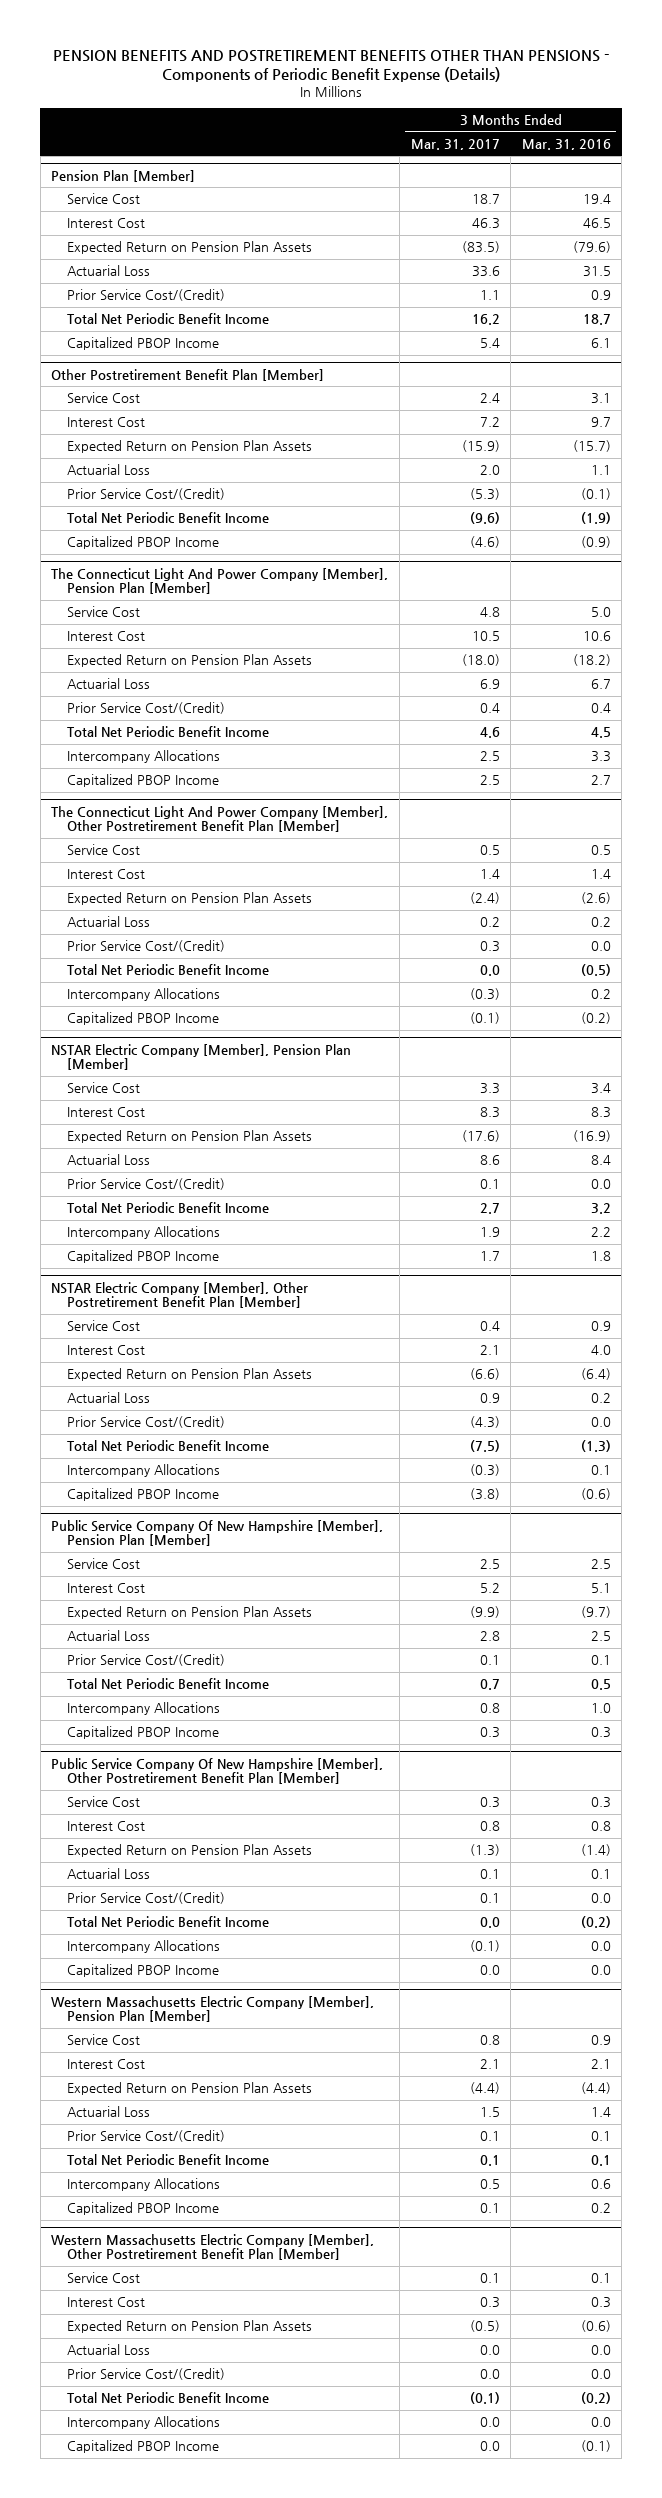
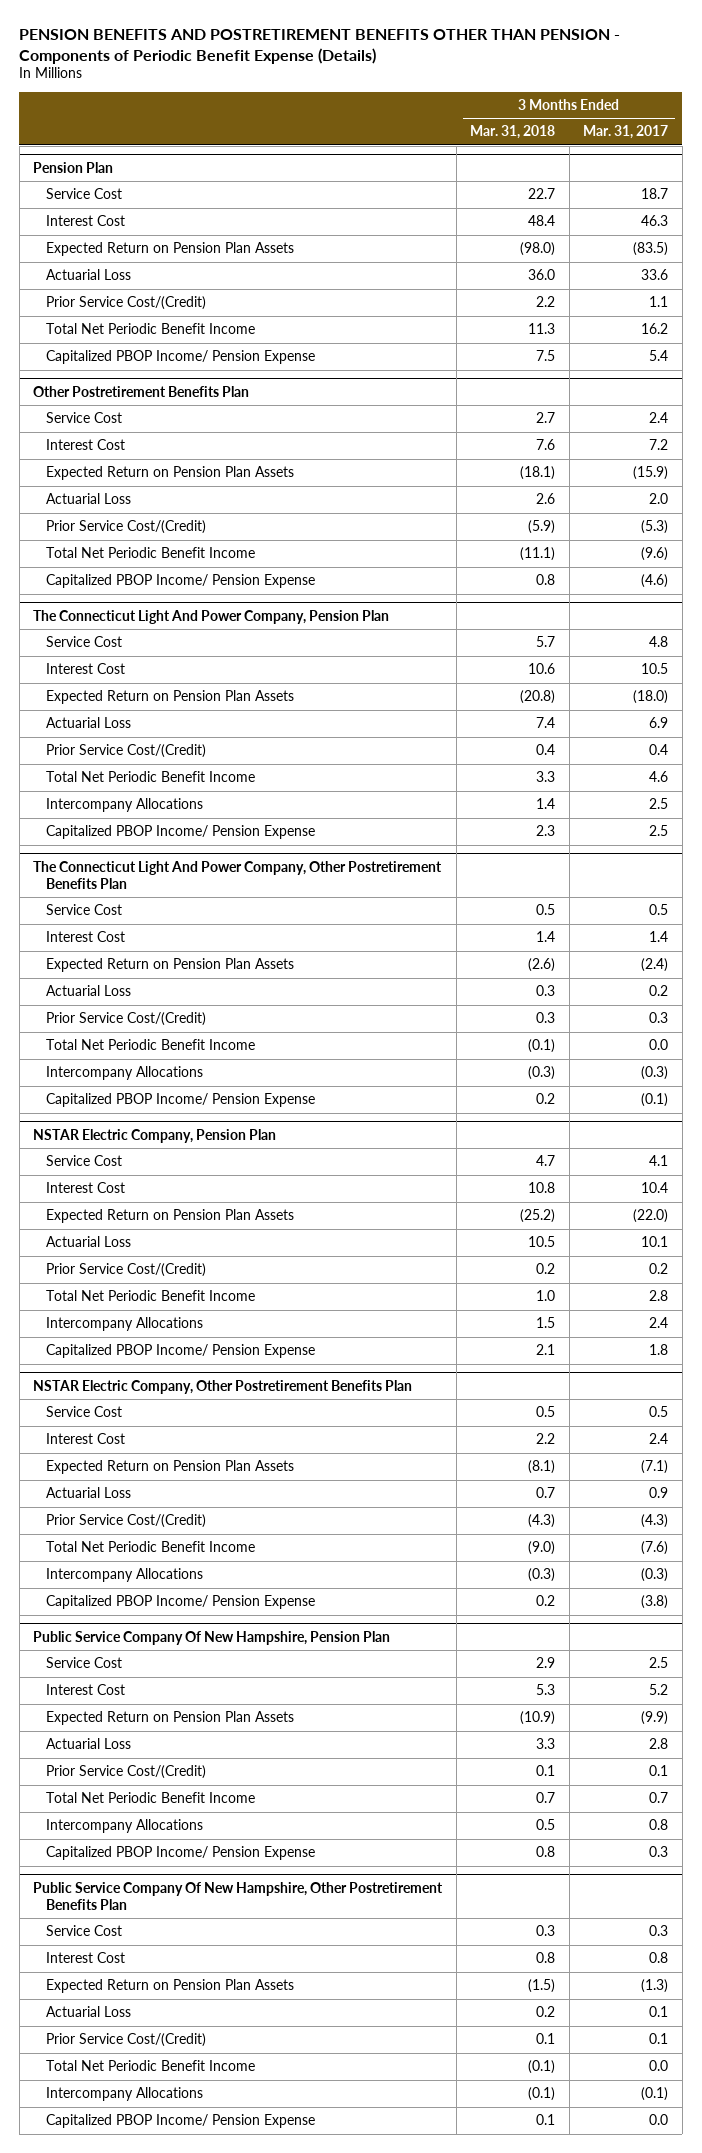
- PENSION BENEFITS AND POSTRETIREMENT BENEFITS OTHER THAN PENSIONS - Components of Periodic Benefit Expense (Details)
+ PENSION BENEFITS AND POSTRETIREMENT BENEFITS OTHER THAN PENSION - Components of Periodic Benefit Expense (Details)
- | 3 Months Ended Mar. 31, 2017 | 3 Months Ended Mar. 31, 2016
+ | 3 Months Ended Mar. 31, 2018 | 3 Months Ended Mar. 31, 2017
- Pension Plan [Member]
+ Pension Plan
- Capitalized PBOP Income | 5.4 | 6.1
- Other Postretirement Benefit Plan [Member]
+ Capitalized PBOP Income/ Pension Expense | 7.5 | 5.4
+ Other Postretirement Benefits Plan
- Capitalized PBOP Income | (4.6) | (0.9)
- The Connecticut Light And Power Company [Member], Pension Plan [Member]
+ Capitalized PBOP Income/ Pension Expense | 0.8 | (4.6)
+ The Connecticut Light And Power Company, Pension Plan
- Capitalized PBOP Income | 2.5 | 2.7
- The Connecticut Light And Power Company [Member], Other Postretirement Benefit Plan [Member]
+ Capitalized PBOP Income/ Pension Expense | 2.3 | 2.5
+ The Connecticut Light And Power Company, Other Postretirement Benefits Plan
- Capitalized PBOP Income | (0.1) | (0.2)
- NSTAR Electric Company [Member], Pension Plan [Member]
- Service Cost | 3.3 | 3.4
- Interest Cost | 8.3 | 8.3
- Expected Return on Pension Plan Assets | (17.6) | (16.9)
- Actuarial Loss | 8.6 | 8.4
- Prior Service Cost/(Credit) | 0.1 | 0.0
- Total Net Periodic Benefit Income | 2.7 | 3.2
- Intercompany Allocations | 1.9 | 2.2
- Capitalized PBOP Income | 1.7 | 1.8
- NSTAR Electric Company [Member], Other Postretirement Benefit Plan [Member]
- Service Cost | 0.4 | 0.9
- Interest Cost | 2.1 | 4.0
- Expected Return on Pension Plan Assets | (6.6) | (6.4)
+ Capitalized PBOP Income/ Pension Expense | 0.2 | (0.1)
+ NSTAR Electric Company, Pension Plan
+ Service Cost | 4.7 | 4.1
+ Interest Cost | 10.8 | 10.4
+ Expected Return on Pension Plan Assets | (25.2) | (22.0)
+ Actuarial Loss | 10.5 | 10.1
+ Prior Service Cost/(Credit) | 0.2 | 0.2
+ Total Net Periodic Benefit Income | 1.0 | 2.8
+ Intercompany Allocations | 1.5 | 2.4
+ Capitalized PBOP Income/ Pension Expense | 2.1 | 1.8
+ NSTAR Electric Company, Other Postretirement Benefits Plan
+ Service Cost | 0.5 | 0.5
+ Interest Cost | 2.2 | 2.4
+ Expected Return on Pension Plan Assets | (8.1) | (7.1)
- Total Net Periodic Benefit Income | (7.5) | (1.3)
+ Total Net Periodic Benefit Income | (9.0) | (7.6)
- Capitalized PBOP Income | (3.8) | (0.6)
- Public Service Company Of New Hampshire [Member], Pension Plan [Member]
+ Capitalized PBOP Income/ Pension Expense | 0.2 | (3.8)
+ Public Service Company Of New Hampshire, Pension Plan
- Capitalized PBOP Income | 0.3 | 0.3
- Public Service Company Of New Hampshire [Member], Other Postretirement Benefit Plan [Member]
+ Capitalized PBOP Income/ Pension Expense | 0.8 | 0.3
+ Public Service Company Of New Hampshire, Other Postretirement Benefits Plan
- Capitalized PBOP Income | 0.0 | 0.0
- Western Massachusetts Electric Company [Member], Pension Plan [Member]
- Service Cost | 0.8 | 0.9
- Interest Cost | 2.1 | 2.1
- Expected Return on Pension Plan Assets | (4.4) | (4.4)
- Actuarial Loss | 1.5 | 1.4
- Prior Service Cost/(Credit) | 0.1 | 0.1
- Total Net Periodic Benefit Income | 0.1 | 0.1
- Intercompany Allocations | 0.5 | 0.6
- Capitalized PBOP Income | 0.1 | 0.2
- Western Massachusetts Electric Company [Member], Other Postretirement Benefit Plan [Member]
- Service Cost | 0.1 | 0.1
- Interest Cost | 0.3 | 0.3
- Expected Return on Pension Plan Assets | (0.5) | (0.6)
- Actuarial Loss | 0.0 | 0.0
- Prior Service Cost/(Credit) | 0.0 | 0.0
- Total Net Periodic Benefit Income | (0.1) | (0.2)
- Intercompany Allocations | 0.0 | 0.0
- Capitalized PBOP Income | 0.0 | (0.1)
+ Capitalized PBOP Income/ Pension Expense | 0.1 | 0.0

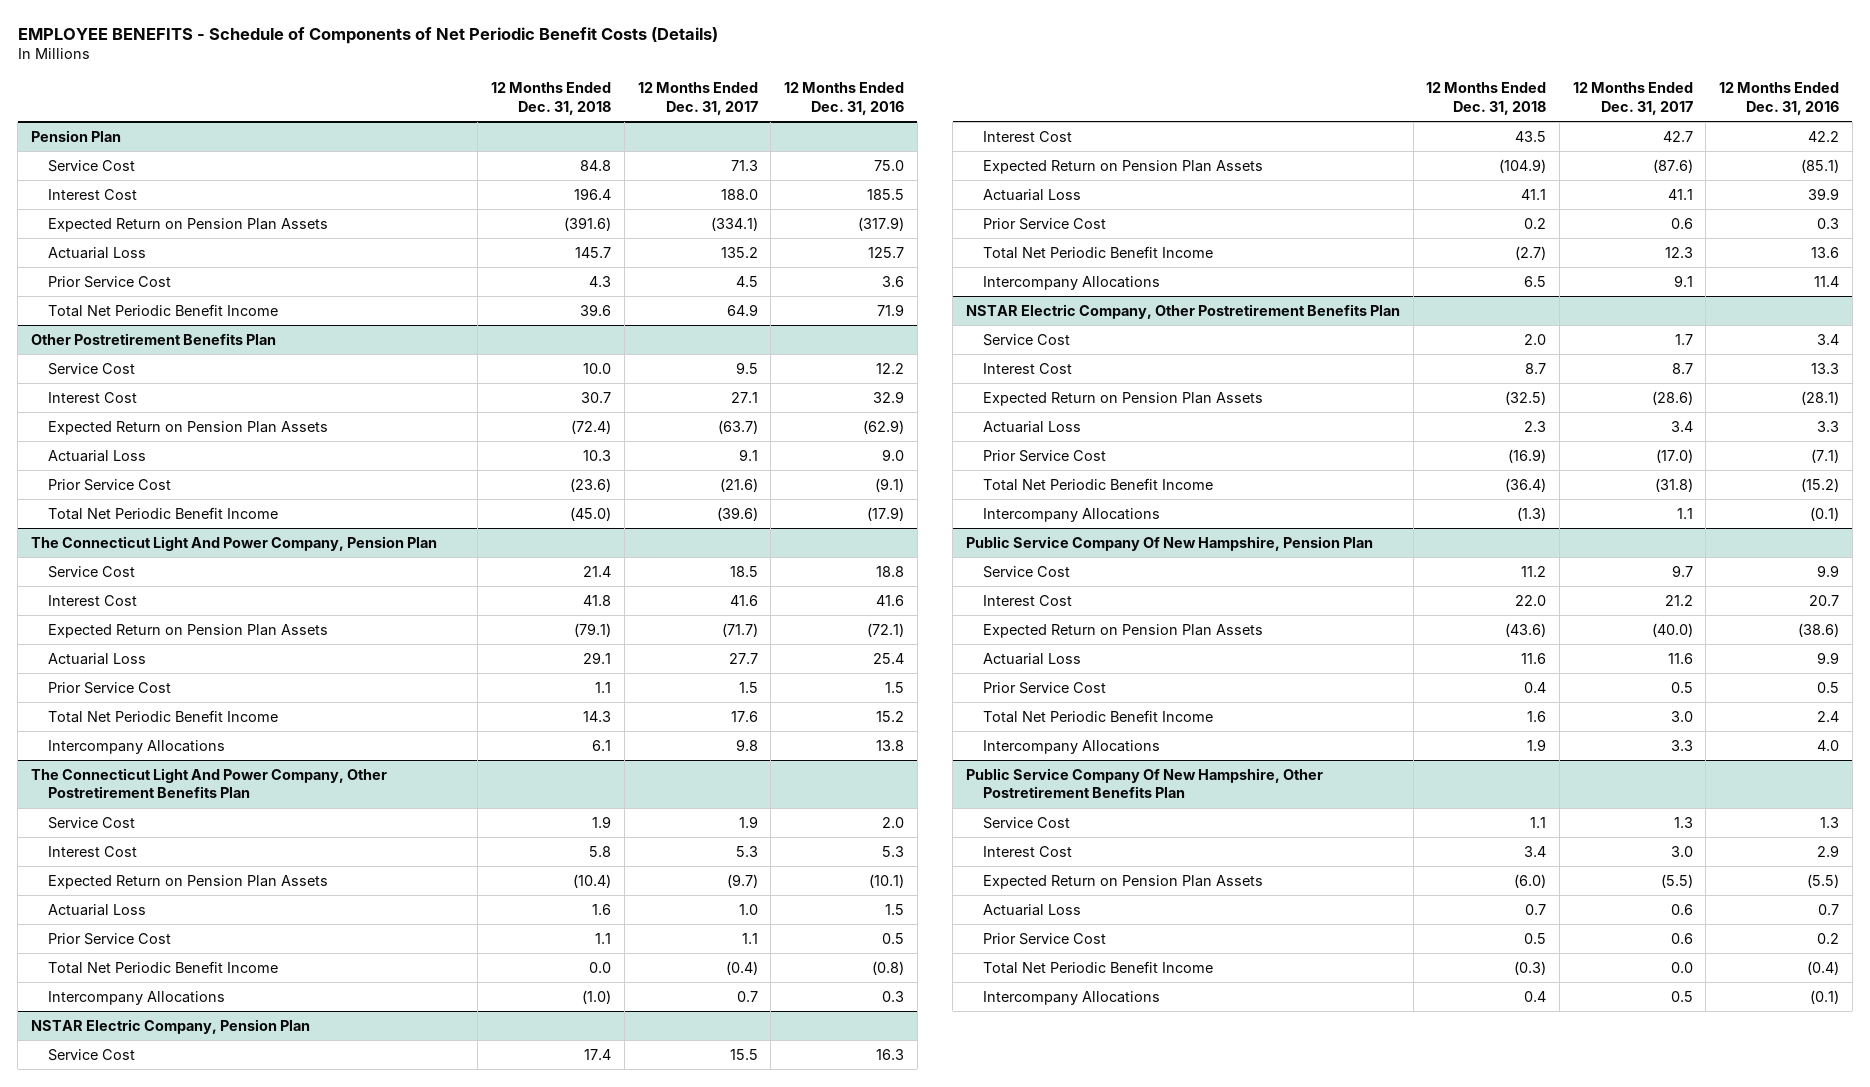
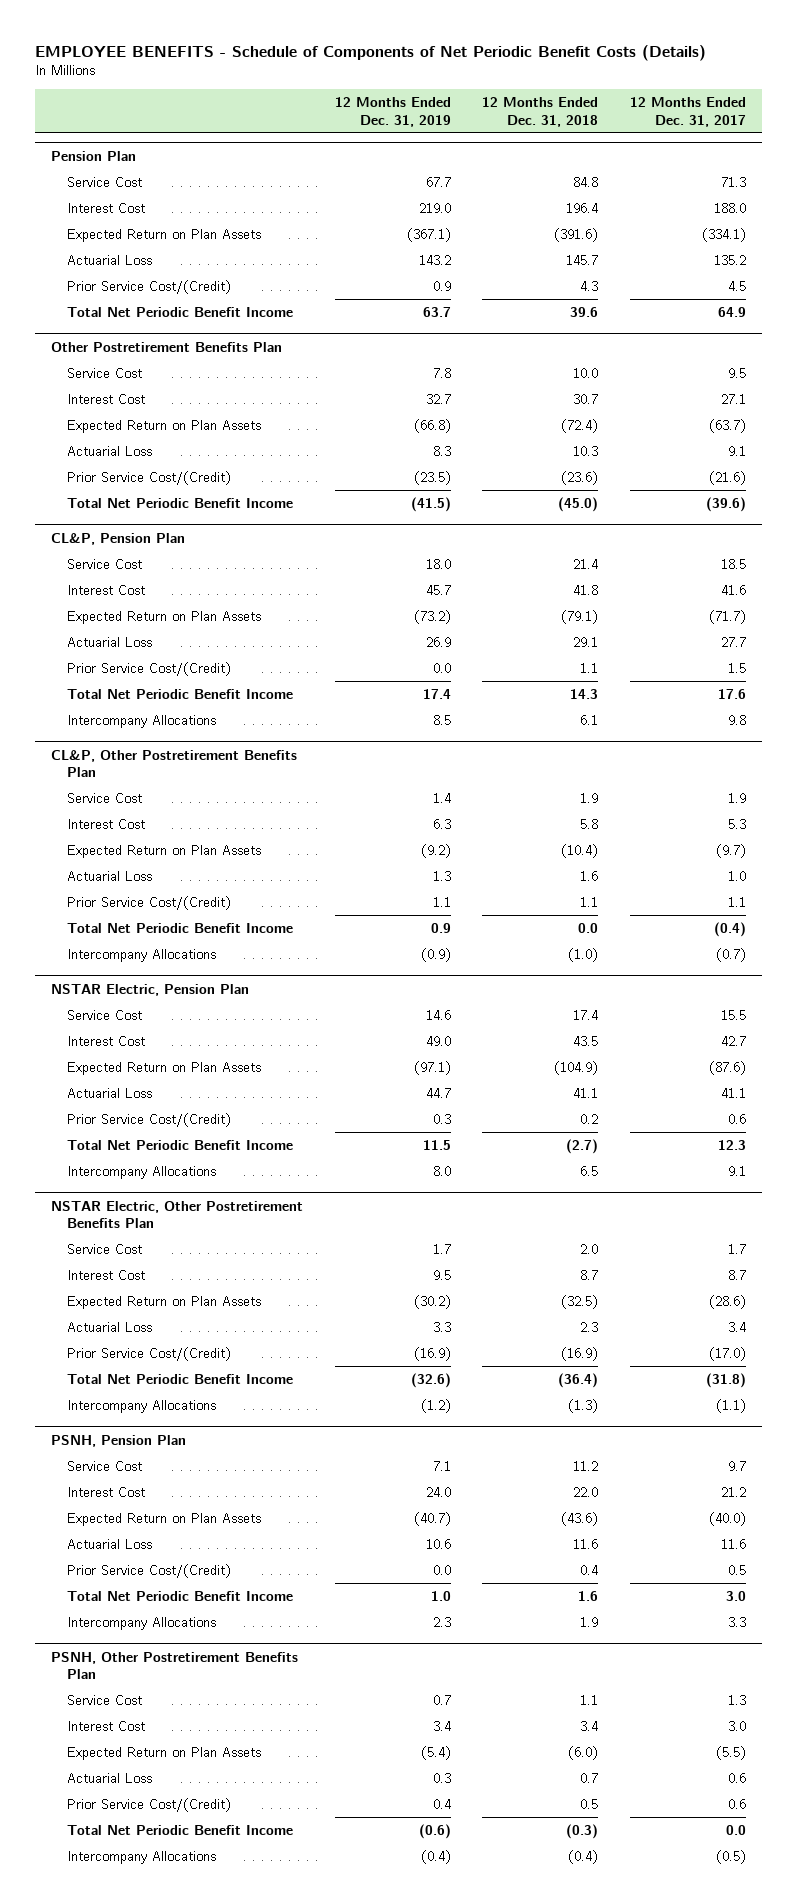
- | 12 Months Ended Dec. 31, 2018 | 12 Months Ended Dec. 31, 2017 | 12 Months Ended Dec. 31, 2016
+ | 12 Months Ended Dec. 31, 2019 | 12 Months Ended Dec. 31, 2018 | 12 Months Ended Dec. 31, 2017
@ Pension Plan
- Expected Return on Pension Plan Assets | (391.6) | (334.1) | (317.9)
+ Expected Return on Plan Assets | (367.1) | (391.6) | (334.1)
- Prior Service Cost | 4.3 | 4.5 | 3.6
+ Prior Service Cost/(Credit) | 0.9 | 4.3 | 4.5
@ Other Postretirement Benefits Plan
- Expected Return on Pension Plan Assets | (72.4) | (63.7) | (62.9)
+ Expected Return on Plan Assets | (66.8) | (72.4) | (63.7)
- Prior Service Cost | (23.6) | (21.6) | (9.1)
+ Prior Service Cost/(Credit) | (23.5) | (23.6) | (21.6)
- The Connecticut Light And Power Company, Pension Plan
+ CL&P, Pension Plan
- Expected Return on Pension Plan Assets | (79.1) | (71.7) | (72.1)
+ Expected Return on Plan Assets | (73.2) | (79.1) | (71.7)
- Prior Service Cost | 1.1 | 1.5 | 1.5
+ Prior Service Cost/(Credit) | 0.0 | 1.1 | 1.5
- The Connecticut Light And Power Company, Other Postretirement Benefits Plan
+ CL&P, Other Postretirement Benefits Plan
- Expected Return on Pension Plan Assets | (10.4) | (9.7) | (10.1)
+ Expected Return on Plan Assets | (9.2) | (10.4) | (9.7)
- Prior Service Cost | 1.1 | 1.1 | 0.5
+ Prior Service Cost/(Credit) | 1.1 | 1.1 | 1.1
- Intercompany Allocations | (1.0) | 0.7 | 0.3
- NSTAR Electric Company, Pension Plan
+ Intercompany Allocations | (0.9) | (1.0) | (0.7)
+ NSTAR Electric, Pension Plan
- Expected Return on Pension Plan Assets | (104.9) | (87.6) | (85.1)
+ Expected Return on Plan Assets | (97.1) | (104.9) | (87.6)
- Prior Service Cost | 0.2 | 0.6 | 0.3
+ Prior Service Cost/(Credit) | 0.3 | 0.2 | 0.6
- NSTAR Electric Company, Other Postretirement Benefits Plan
+ NSTAR Electric, Other Postretirement Benefits Plan
- Expected Return on Pension Plan Assets | (32.5) | (28.6) | (28.1)
+ Expected Return on Plan Assets | (30.2) | (32.5) | (28.6)
- Prior Service Cost | (16.9) | (17.0) | (7.1)
+ Prior Service Cost/(Credit) | (16.9) | (16.9) | (17.0)
- Intercompany Allocations | (1.3) | 1.1 | (0.1)
- Public Service Company Of New Hampshire, Pension Plan
+ Intercompany Allocations | (1.2) | (1.3) | (1.1)
+ PSNH, Pension Plan
- Expected Return on Pension Plan Assets | (43.6) | (40.0) | (38.6)
+ Expected Return on Plan Assets | (40.7) | (43.6) | (40.0)
- Prior Service Cost | 0.4 | 0.5 | 0.5
+ Prior Service Cost/(Credit) | 0.0 | 0.4 | 0.5
- Public Service Company Of New Hampshire, Other Postretirement Benefits Plan
+ PSNH, Other Postretirement Benefits Plan
- Expected Return on Pension Plan Assets | (6.0) | (5.5) | (5.5)
+ Expected Return on Plan Assets | (5.4) | (6.0) | (5.5)
- Prior Service Cost | 0.5 | 0.6 | 0.2
+ Prior Service Cost/(Credit) | 0.4 | 0.5 | 0.6
- Intercompany Allocations | 0.4 | 0.5 | (0.1)
+ Intercompany Allocations | (0.4) | (0.4) | (0.5)

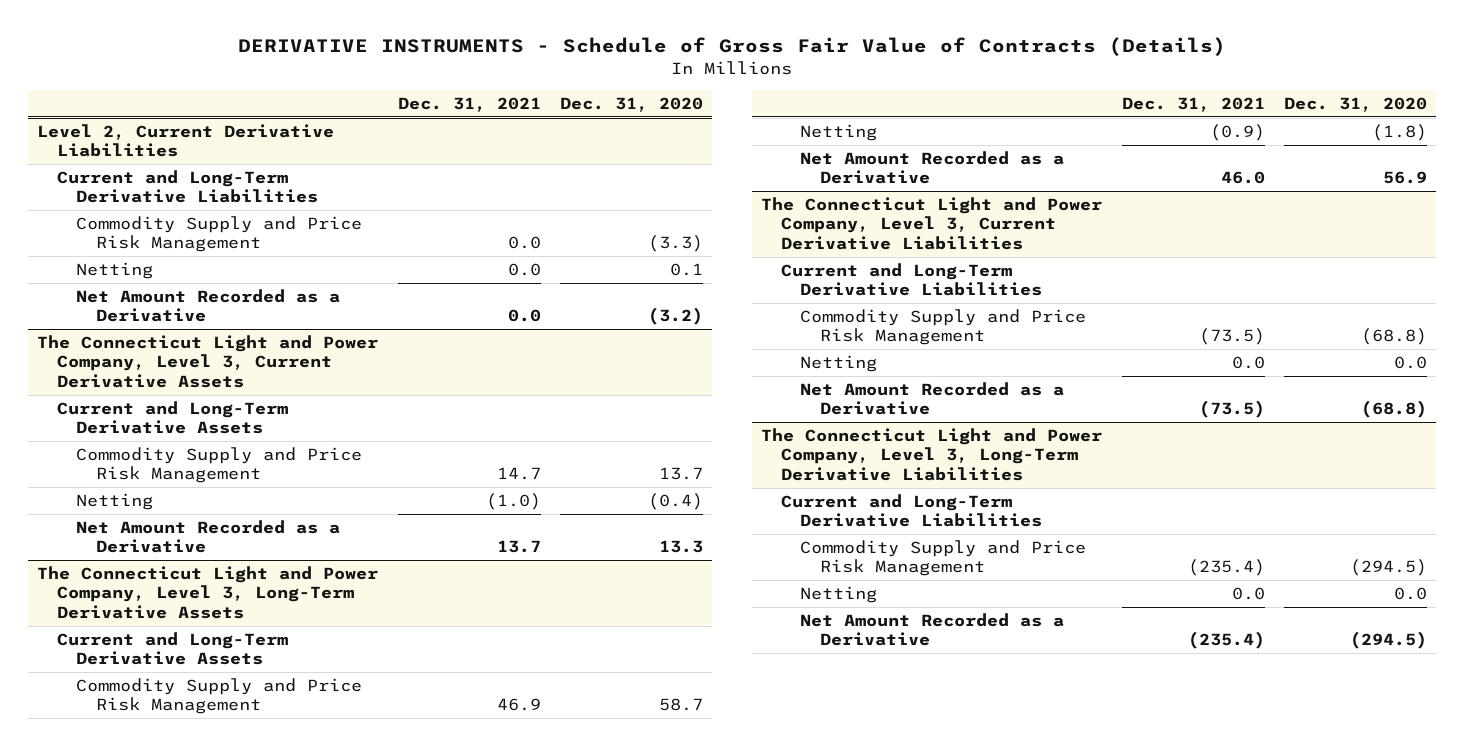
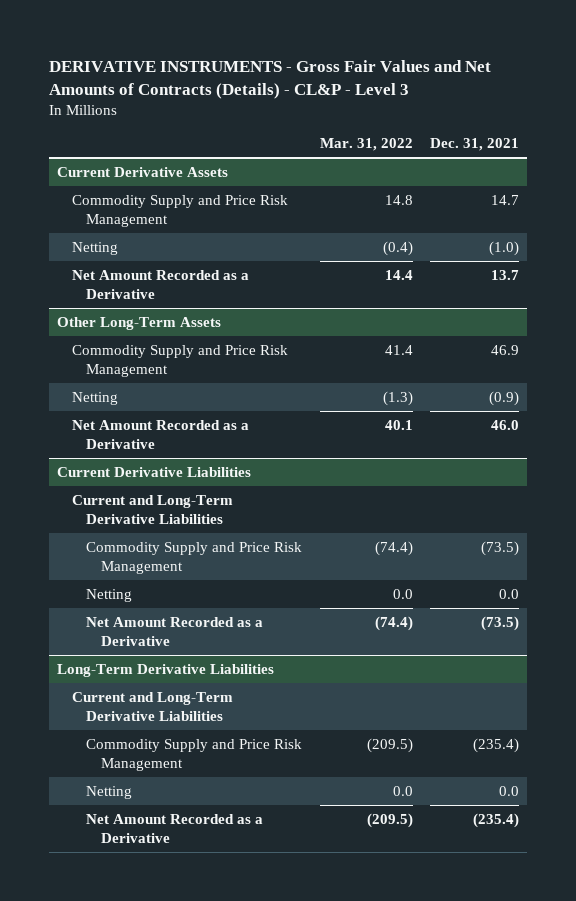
- DERIVATIVE INSTRUMENTS - Schedule of Gross Fair Value of Contracts (Details)
+ DERIVATIVE INSTRUMENTS - Gross Fair Values and Net Amounts of Contracts (Details) - CL&P - Level 3
- | Dec. 31, 2021 | Dec. 31, 2020
+ | Mar. 31, 2022 | Dec. 31, 2021
- Level 2, Current Derivative Liabilities
- Current and Long-Term Derivative Liabilities
- Commodity Supply and Price Risk Management | 0.0 | (3.3)
- Netting | 0.0 | 0.1
- Net Amount Recorded as a Derivative | 0.0 | (3.2)
- The Connecticut Light and Power Company, Level 3, Current Derivative Assets
- Current and Long-Term Derivative Assets
+ Current Derivative Assets
- The Connecticut Light and Power Company, Level 3, Long-Term Derivative Assets
- Current and Long-Term Derivative Assets
+ Other Long-Term Assets
- The Connecticut Light and Power Company, Level 3, Current Derivative Liabilities
+ Current Derivative Liabilities
- The Connecticut Light and Power Company, Level 3, Long-Term Derivative Liabilities
+ Long-Term Derivative Liabilities

